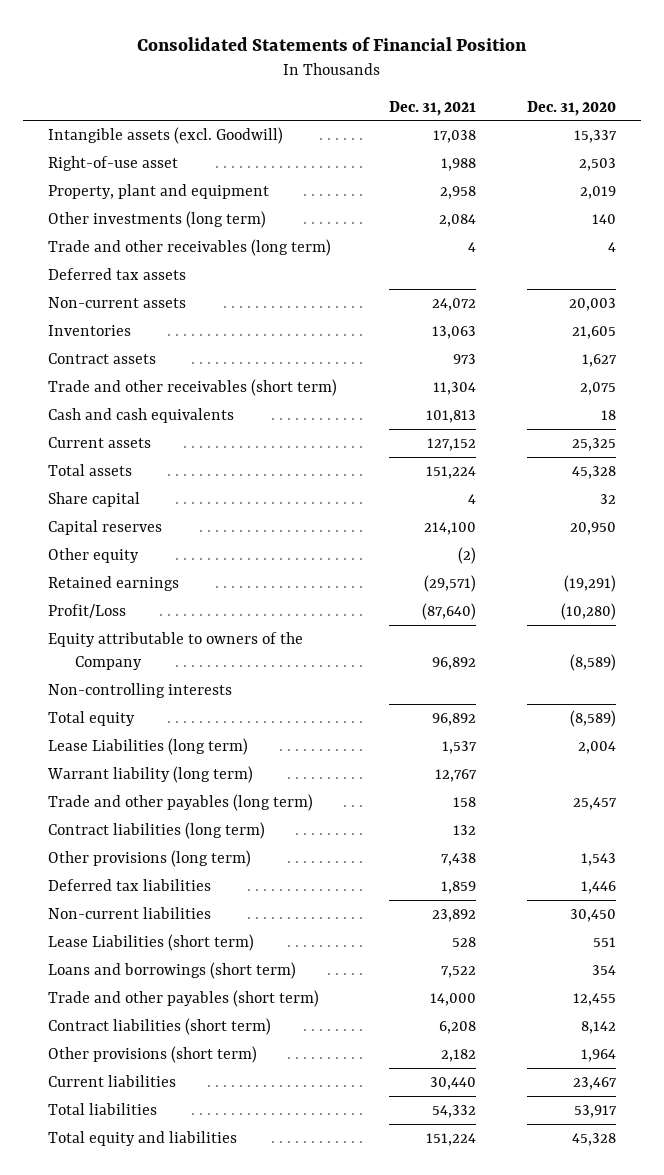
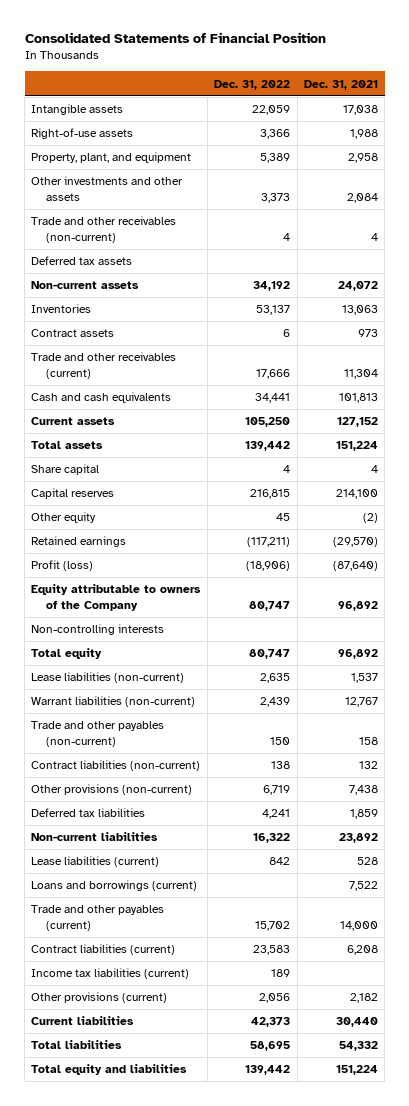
- | Dec. 31, 2021 | Dec. 31, 2020
+ | Dec. 31, 2022 | Dec. 31, 2021
- Intangible assets (excl. Goodwill) | 17,038 | 15,337
- Right-of-use asset | 1,988 | 2,503
- Property, plant and equipment | 2,958 | 2,019
- Other investments (long term) | 2,084 | 140
- Trade and other receivables (long term) | 4 | 4
+ Intangible assets | 22,059 | 17,038
+ Right-of-use assets | 3,366 | 1,988
+ Property, plant, and equipment | 5,389 | 2,958
+ Other investments and other assets | 3,373 | 2,084
+ Trade and other receivables (non-current) | 4 | 4
- Trade and other receivables (short term) | 11,304 | 2,075
+ Trade and other receivables (current) | 17,666 | 11,304
- Retained earnings | (29,571) | (19,291)
- Profit/Loss | (87,640) | (10,280)
+ Retained earnings | (117,211) | (29,570)
+ Profit (loss) | (18,906) | (87,640)
- Lease Liabilities (long term) | 1,537 | 2,004
- Warrant liability (long term) | 12,767 |
- Trade and other payables (long term) | 158 | 25,457
- Contract liabilities (long term) | 132 |
- Other provisions (long term) | 7,438 | 1,543
+ Lease liabilities (non-current) | 2,635 | 1,537
+ Warrant liabilities (non-current) | 2,439 | 12,767
+ Trade and other payables (non-current) | 150 | 158
+ Contract liabilities (non-current) | 138 | 132
+ Other provisions (non-current) | 6,719 | 7,438
- Lease Liabilities (short term) | 528 | 551
- Loans and borrowings (short term) | 7,522 | 354
- Trade and other payables (short term) | 14,000 | 12,455
- Contract liabilities (short term) | 6,208 | 8,142
- Other provisions (short term) | 2,182 | 1,964
+ Lease liabilities (current) | 842 | 528
+ Loans and borrowings (current) | | 7,522
+ Trade and other payables (current) | 15,702 | 14,000
+ Contract liabilities (current) | 23,583 | 6,208
+ Income tax liabilities (current) | 189 |
+ Other provisions (current) | 2,056 | 2,182

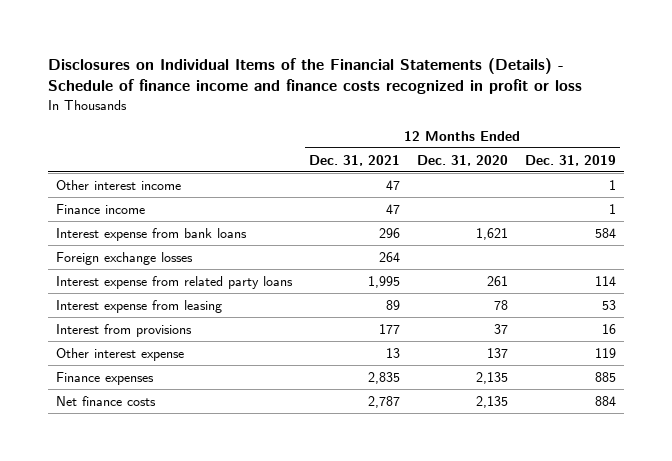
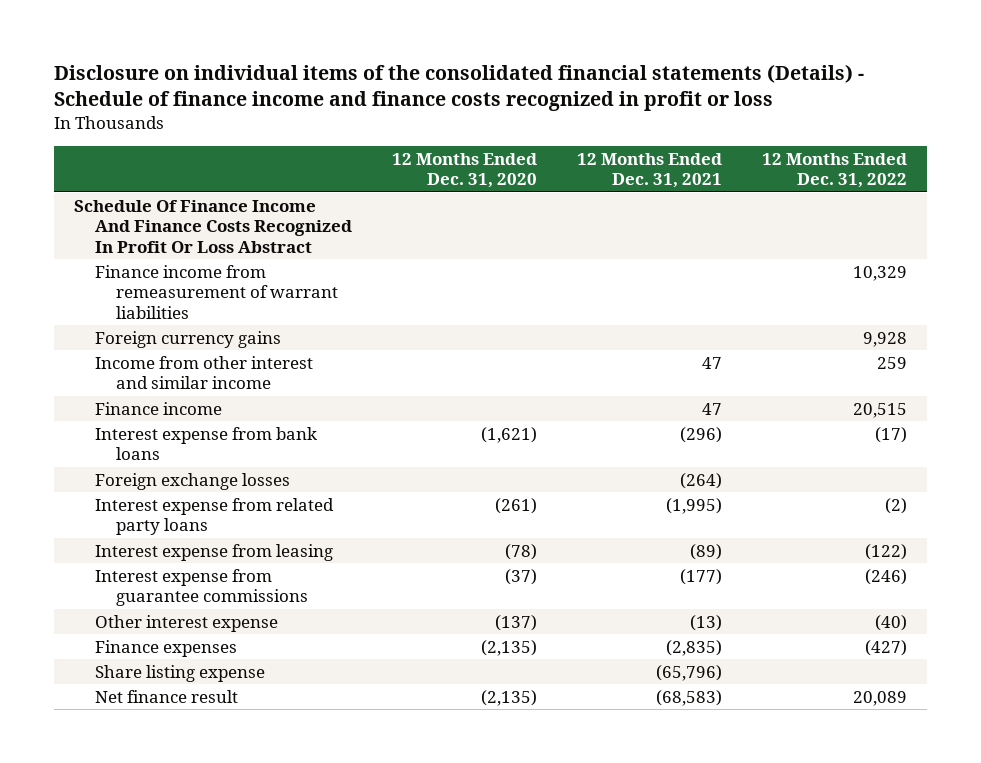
- Disclosures on Individual Items of the Financial Statements (Details) - Schedule of finance income and finance costs recognized in profit or loss
+ Disclosure on individual items of the consolidated financial statements (Details) - Schedule of finance income and finance costs recognized in profit or loss
- | 12 Months Ended Dec. 31, 2021 | 12 Months Ended Dec. 31, 2020 | 12 Months Ended Dec. 31, 2019
+ | 12 Months Ended Dec. 31, 2020 | 12 Months Ended Dec. 31, 2021 | 12 Months Ended Dec. 31, 2022
- Other interest income | 47 | | 1
+ Schedule Of Finance Income And Finance Costs Recognized In Profit Or Loss Abstract
+ Finance income from remeasurement of warrant liabilities | | | 10,329
+ Foreign currency gains | | | 9,928
+ Income from other interest and similar income | | 47 | 259
- Interest expense from bank loans | 296 | 1,621 | 584
- Foreign exchange losses | 264 | |
- Interest expense from related party loans | 1,995 | 261 | 114
- Interest expense from leasing | 89 | 78 | 53
- Interest from provisions | 177 | 37 | 16
- Other interest expense | 13 | 137 | 119
- Finance expenses | 2,835 | 2,135 | 885
- Net finance costs | 2,787 | 2,135 | 884
+ Interest expense from bank loans | (1,621) | (296) | (17)
+ Foreign exchange losses | | (264) |
+ Interest expense from related party loans | (261) | (1,995) | (2)
+ Interest expense from leasing | (78) | (89) | (122)
+ Interest expense from guarantee commissions | (37) | (177) | (246)
+ Other interest expense | (137) | (13) | (40)
+ Finance expenses | (2,135) | (2,835) | (427)
+ Share listing expense | | (65,796) |
+ Net finance result | (2,135) | (68,583) | 20,089

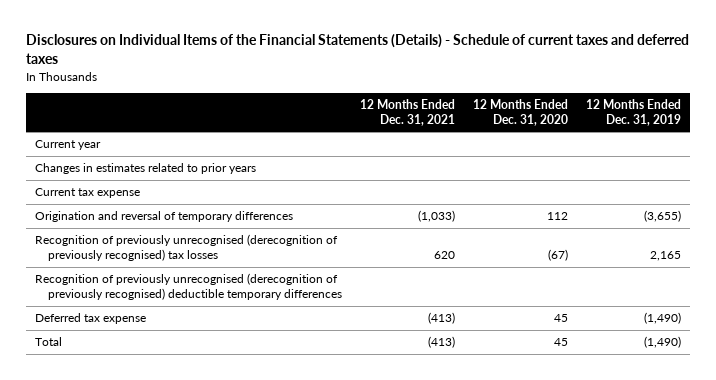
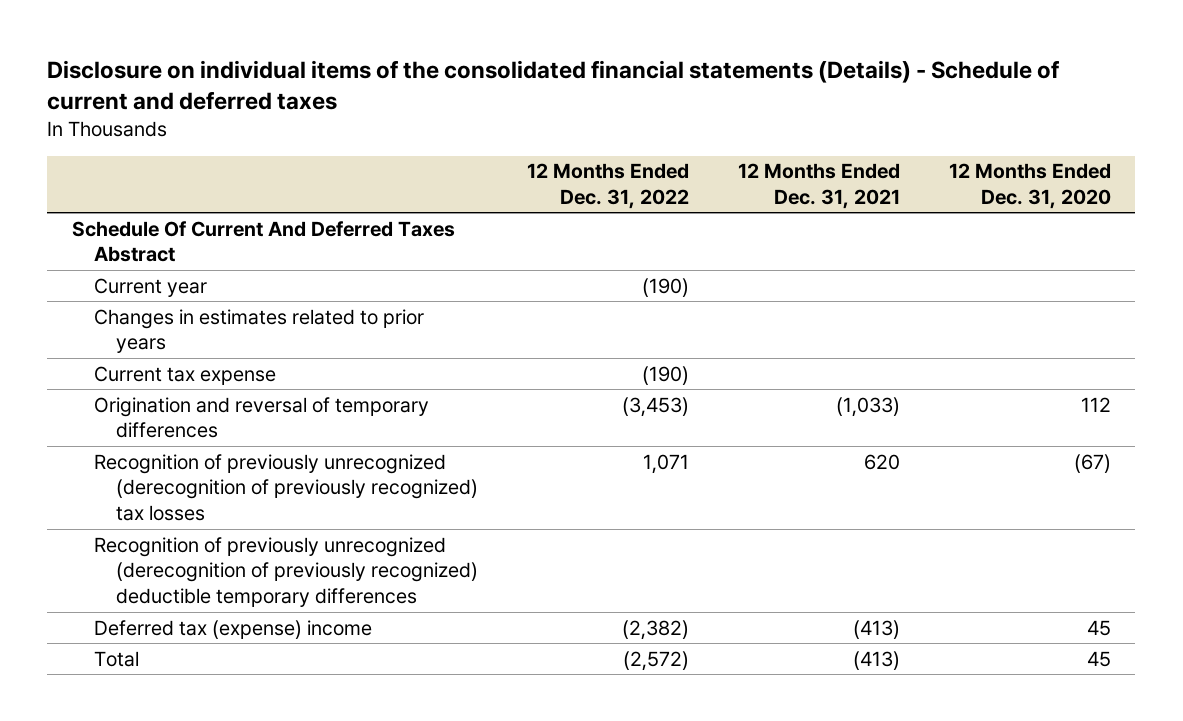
- Disclosures on Individual Items of the Financial Statements (Details) - Schedule of current taxes and deferred taxes
+ Disclosure on individual items of the consolidated financial statements (Details) - Schedule of current and deferred taxes
- | 12 Months Ended Dec. 31, 2021 | 12 Months Ended Dec. 31, 2020 | 12 Months Ended Dec. 31, 2019
+ | 12 Months Ended Dec. 31, 2022 | 12 Months Ended Dec. 31, 2021 | 12 Months Ended Dec. 31, 2020
+ Schedule Of Current And Deferred Taxes Abstract
- Recognition of previously unrecognised (derecognition of previously recognised) tax losses | 620 | (67) | 2,165
- Recognition of previously unrecognised (derecognition of previously recognised) deductible temporary differences
- Deferred tax expense | (413) | 45 | (1,490)
+ Recognition of previously unrecognized (derecognition of previously recognized) tax losses | 1,071 | 620 | (67)
+ Recognition of previously unrecognized (derecognition of previously recognized) deductible temporary differences
+ Deferred tax (expense) income | (2,382) | (413) | 45

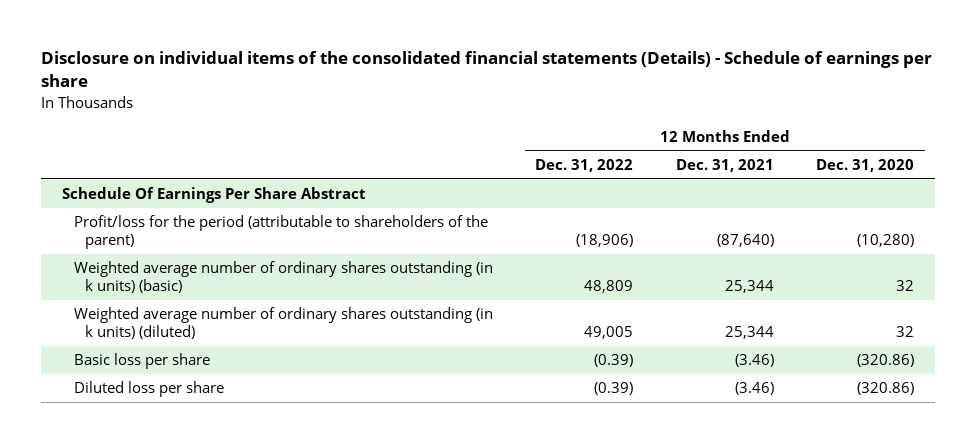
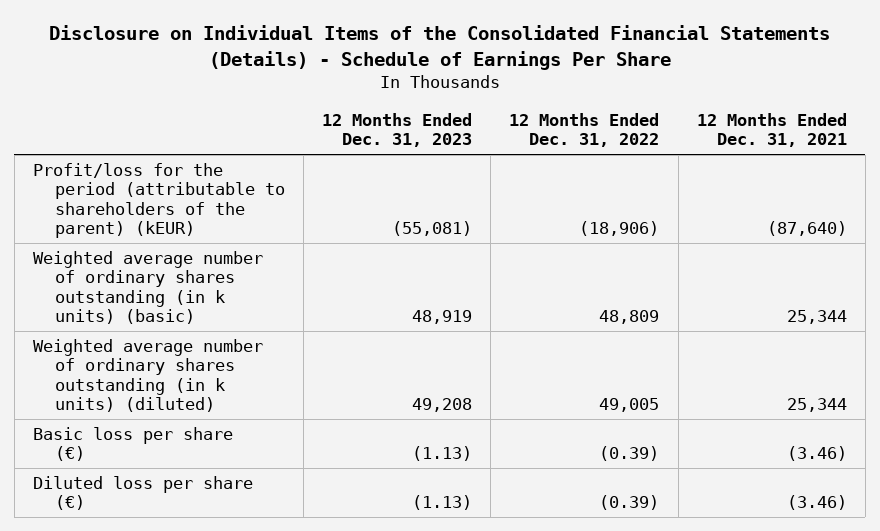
- Disclosure on individual items of the consolidated financial statements (Details) - Schedule of earnings per share
+ Disclosure on Individual Items of the Consolidated Financial Statements (Details) - Schedule of Earnings Per Share
- | 12 Months Ended Dec. 31, 2022 | 12 Months Ended Dec. 31, 2021 | 12 Months Ended Dec. 31, 2020
+ | 12 Months Ended Dec. 31, 2023 | 12 Months Ended Dec. 31, 2022 | 12 Months Ended Dec. 31, 2021
- Schedule Of Earnings Per Share Abstract
- Profit/loss for the period (attributable to shareholders of the parent) | (18,906) | (87,640) | (10,280)
+ Profit/loss for the period (attributable to shareholders of the parent) (kEUR) | (55,081) | (18,906) | (87,640)
- Basic loss per share | (0.39) | (3.46) | (320.86)
- Diluted loss per share | (0.39) | (3.46) | (320.86)
+ Basic loss per share (€) | (1.13) | (0.39) | (3.46)
+ Diluted loss per share (€) | (1.13) | (0.39) | (3.46)

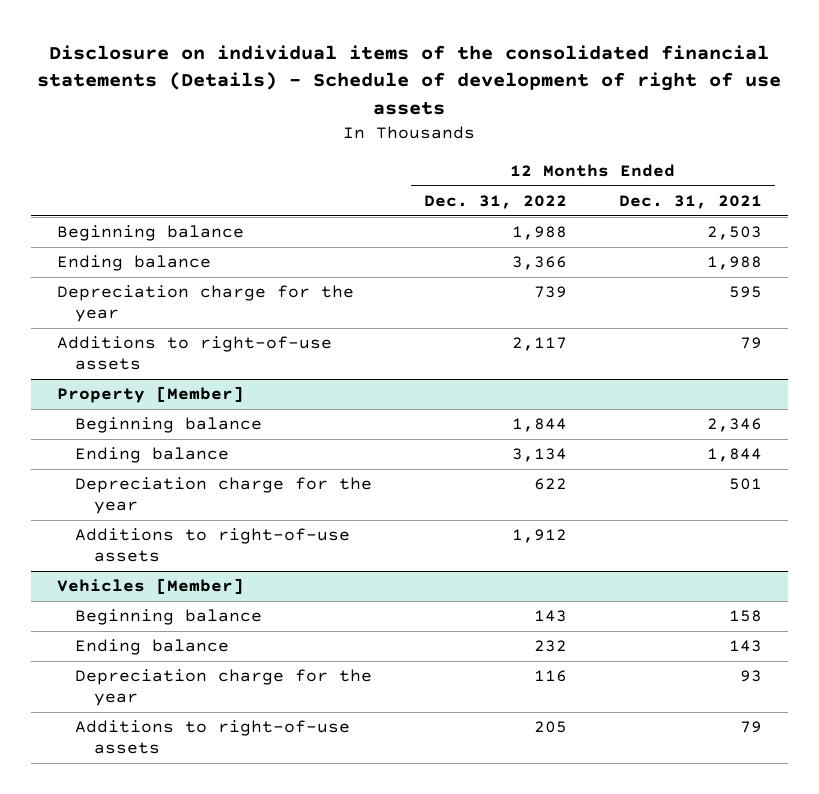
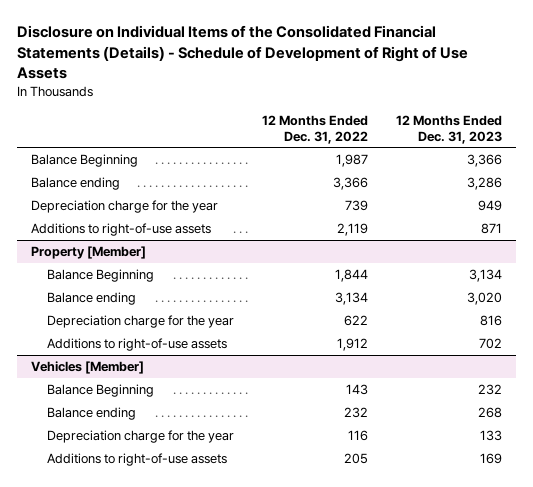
- Disclosure on individual items of the consolidated financial statements (Details) - Schedule of development of right of use assets
+ Disclosure on Individual Items of the Consolidated Financial Statements (Details) - Schedule of Development of Right of Use Assets
- | 12 Months Ended Dec. 31, 2022 | 12 Months Ended Dec. 31, 2021
+ | 12 Months Ended Dec. 31, 2022 | 12 Months Ended Dec. 31, 2023
- Beginning balance | 1,988 | 2,503
- Ending balance | 3,366 | 1,988
+ Balance Beginning | 1,987 | 3,366
+ Balance ending | 3,366 | 3,286
- Additions to right-of-use assets | 2,117 | 79
+ Additions to right-of-use assets | 2,119 | 871
@ Property [Member]
- Beginning balance | 1,844 | 2,346
- Ending balance | 3,134 | 1,844
+ Balance Beginning | 1,844 | 3,134
+ Balance ending | 3,134 | 3,020
@ Vehicles [Member]
- Beginning balance | 143 | 158
- Ending balance | 232 | 143
+ Balance Beginning | 143 | 232
+ Balance ending | 232 | 268

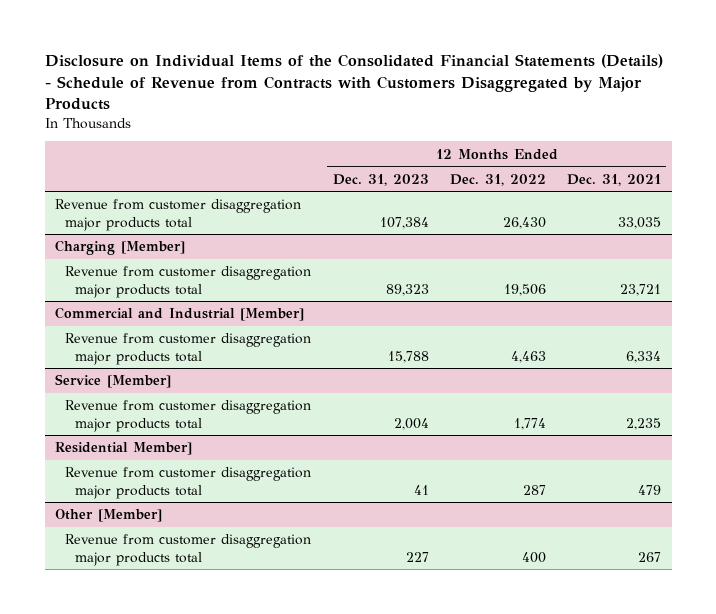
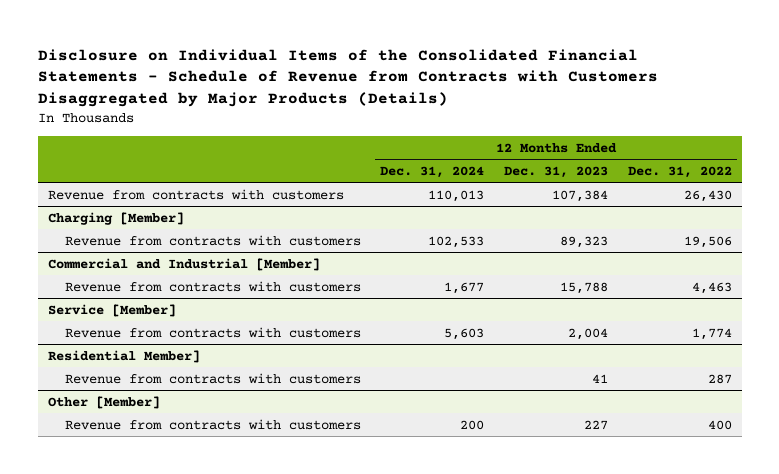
- Disclosure on Individual Items of the Consolidated Financial Statements (Details) - Schedule of Revenue from Contracts with Customers Disaggregated by Major Products
+ Disclosure on Individual Items of the Consolidated Financial Statements - Schedule of Revenue from Contracts with Customers Disaggregated by Major Products (Details)
- | 12 Months Ended Dec. 31, 2023 | 12 Months Ended Dec. 31, 2022 | 12 Months Ended Dec. 31, 2021
+ | 12 Months Ended Dec. 31, 2024 | 12 Months Ended Dec. 31, 2023 | 12 Months Ended Dec. 31, 2022
- Revenue from customer disaggregation major products total | 107,384 | 26,430 | 33,035
+ Revenue from contracts with customers | 110,013 | 107,384 | 26,430
@ Charging [Member]
- Revenue from customer disaggregation major products total | 89,323 | 19,506 | 23,721
+ Revenue from contracts with customers | 102,533 | 89,323 | 19,506
@ Commercial and Industrial [Member]
- Revenue from customer disaggregation major products total | 15,788 | 4,463 | 6,334
+ Revenue from contracts with customers | 1,677 | 15,788 | 4,463
@ Service [Member]
- Revenue from customer disaggregation major products total | 2,004 | 1,774 | 2,235
+ Revenue from contracts with customers | 5,603 | 2,004 | 1,774
@ Residential Member]
- Revenue from customer disaggregation major products total | 41 | 287 | 479
+ Revenue from contracts with customers | | 41 | 287
@ Other [Member]
- Revenue from customer disaggregation major products total | 227 | 400 | 267
+ Revenue from contracts with customers | 200 | 227 | 400

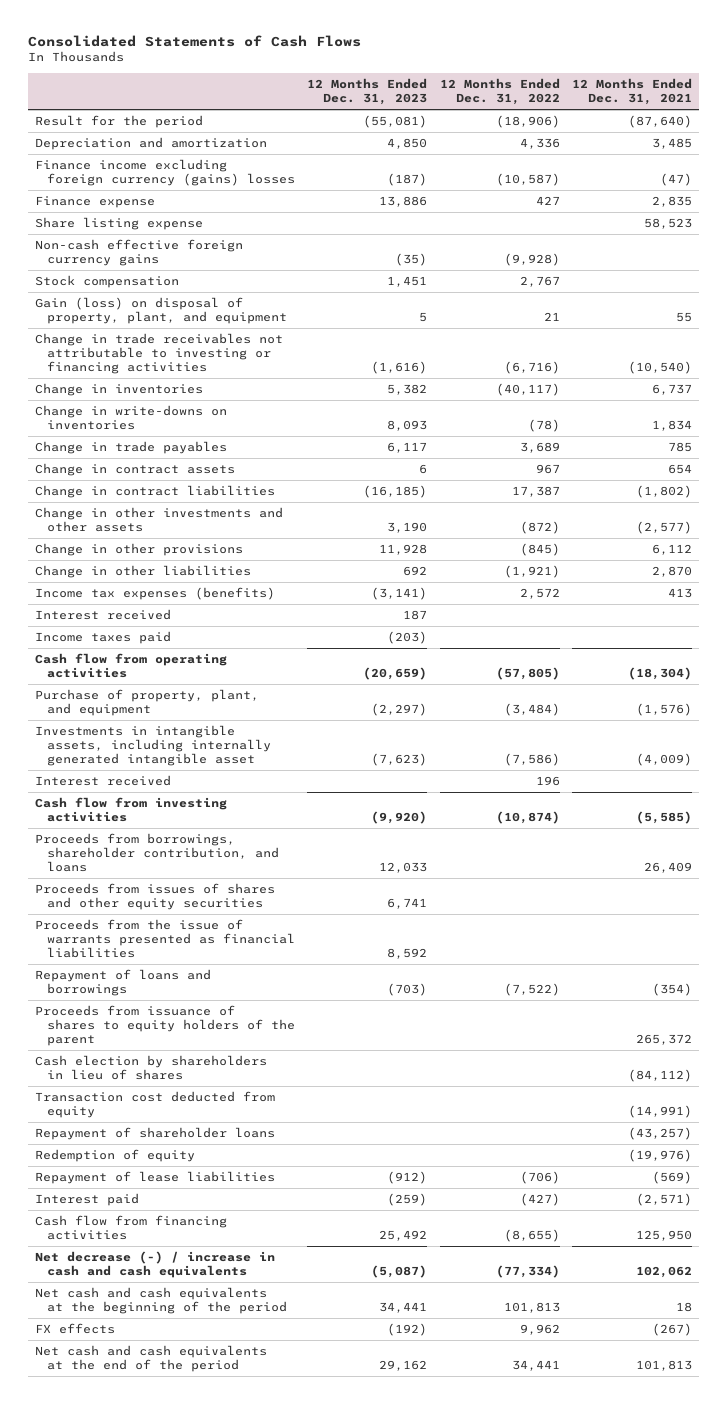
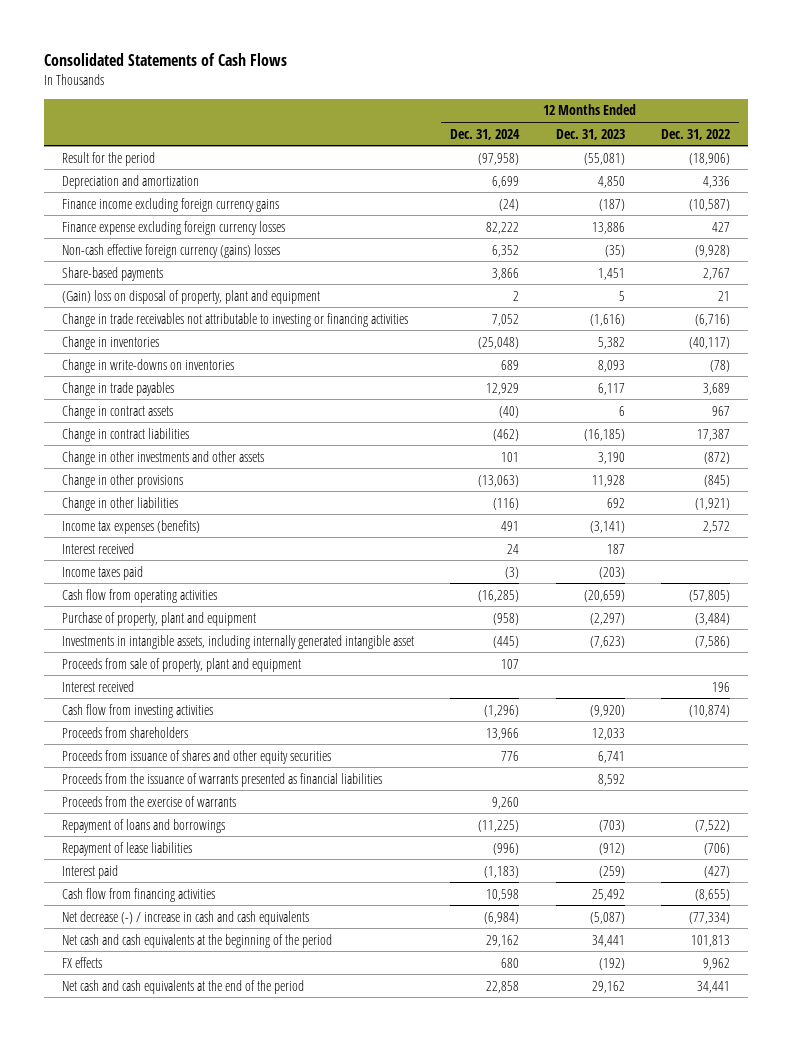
- | 12 Months Ended Dec. 31, 2023 | 12 Months Ended Dec. 31, 2022 | 12 Months Ended Dec. 31, 2021
+ | 12 Months Ended Dec. 31, 2024 | 12 Months Ended Dec. 31, 2023 | 12 Months Ended Dec. 31, 2022
- Finance income excluding foreign currency (gains) losses | (187) | (10,587) | (47)
- Finance expense | 13,886 | 427 | 2,835
- Share listing expense | | | 58,523
- Non-cash effective foreign currency gains | (35) | (9,928) |
- Stock compensation | 1,451 | 2,767 |
- Gain (loss) on disposal of property, plant, and equipment | 5 | 21 | 55
+ Finance income excluding foreign currency gains | (24) | (187) | (10,587)
+ Finance expense excluding foreign currency losses | 82,222 | 13,886 | 427
+ Non-cash effective foreign currency (gains) losses | 6,352 | (35) | (9,928)
+ Share-based payments | 3,866 | 1,451 | 2,767
+ (Gain) loss on disposal of property, plant and equipment | 2 | 5 | 21
- Purchase of property, plant, and equipment | (2,297) | (3,484) | (1,576)
+ Purchase of property, plant and equipment | (958) | (2,297) | (3,484)
+ Proceeds from sale of property, plant and equipment | 107 | |
- Proceeds from borrowings, shareholder contribution, and loans | 12,033 | | 26,409
- Proceeds from issues of shares and other equity securities | 6,741 | |
- Proceeds from the issue of warrants presented as financial liabilities | 8,592 | |
+ Proceeds from shareholders | 13,966 | 12,033 |
+ Proceeds from issuance of shares and other equity securities | 776 | 6,741 |
+ Proceeds from the issuance of warrants presented as financial liabilities | | 8,592 |
+ Proceeds from the exercise of warrants | 9,260 | |
- Proceeds from issuance of shares to equity holders of the parent | | | 265,372
- Cash election by shareholders in lieu of shares | | | (84,112)
- Transaction cost deducted from equity | | | (14,991)
- Repayment of shareholder loans | | | (43,257)
- Redemption of equity | | | (19,976)

